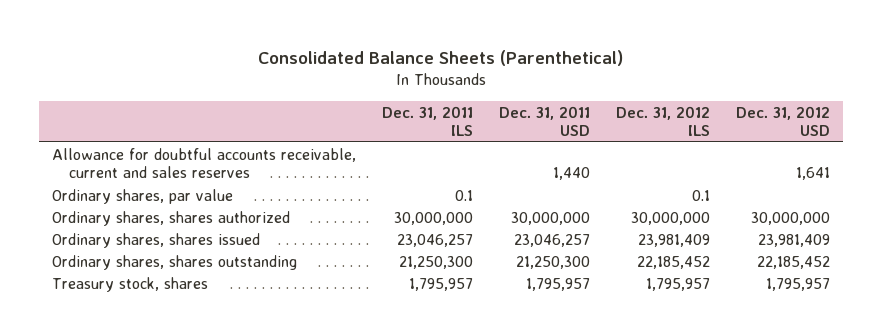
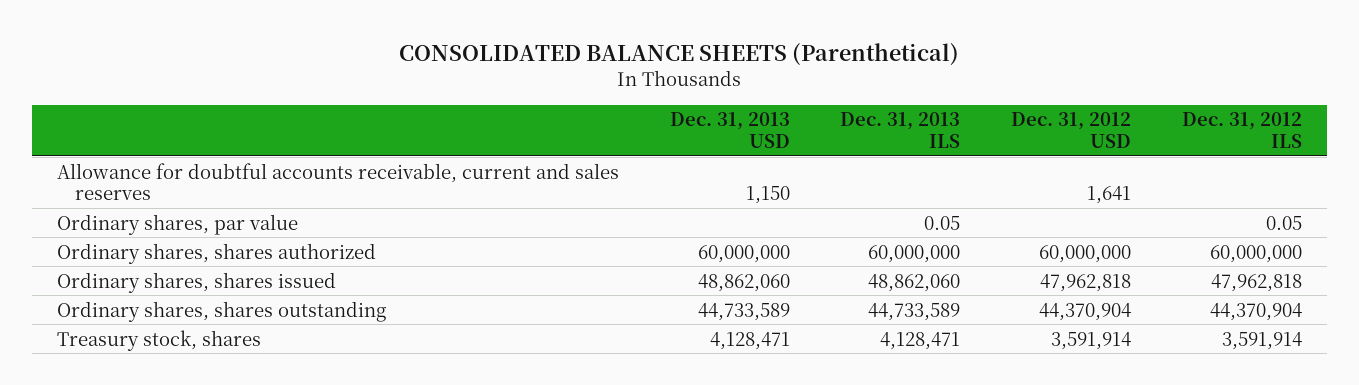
- Consolidated Balance Sheets (Parenthetical)
+ CONSOLIDATED BALANCE SHEETS (Parenthetical)
- | Dec. 31, 2011 ILS | Dec. 31, 2011 USD | Dec. 31, 2012 ILS | Dec. 31, 2012 USD
+ | Dec. 31, 2013 USD | Dec. 31, 2013 ILS | Dec. 31, 2012 USD | Dec. 31, 2012 ILS
- Ordinary shares, par value | 0.1 | | 0.1 |
- Ordinary shares, shares authorized | 30,000,000 | 30,000,000 | 30,000,000 | 30,000,000
- Ordinary shares, shares issued | 23,046,257 | 23,046,257 | 23,981,409 | 23,981,409
- Ordinary shares, shares outstanding | 21,250,300 | 21,250,300 | 22,185,452 | 22,185,452
- Treasury stock, shares | 1,795,957 | 1,795,957 | 1,795,957 | 1,795,957
+ Ordinary shares, par value | | 0.05 | | 0.05
+ Ordinary shares, shares authorized | 60,000,000 | 60,000,000 | 60,000,000 | 60,000,000
+ Ordinary shares, shares issued | 48,862,060 | 48,862,060 | 47,962,818 | 47,962,818
+ Ordinary shares, shares outstanding | 44,733,589 | 44,733,589 | 44,370,904 | 44,370,904
+ Treasury stock, shares | 4,128,471 | 4,128,471 | 3,591,914 | 3,591,914

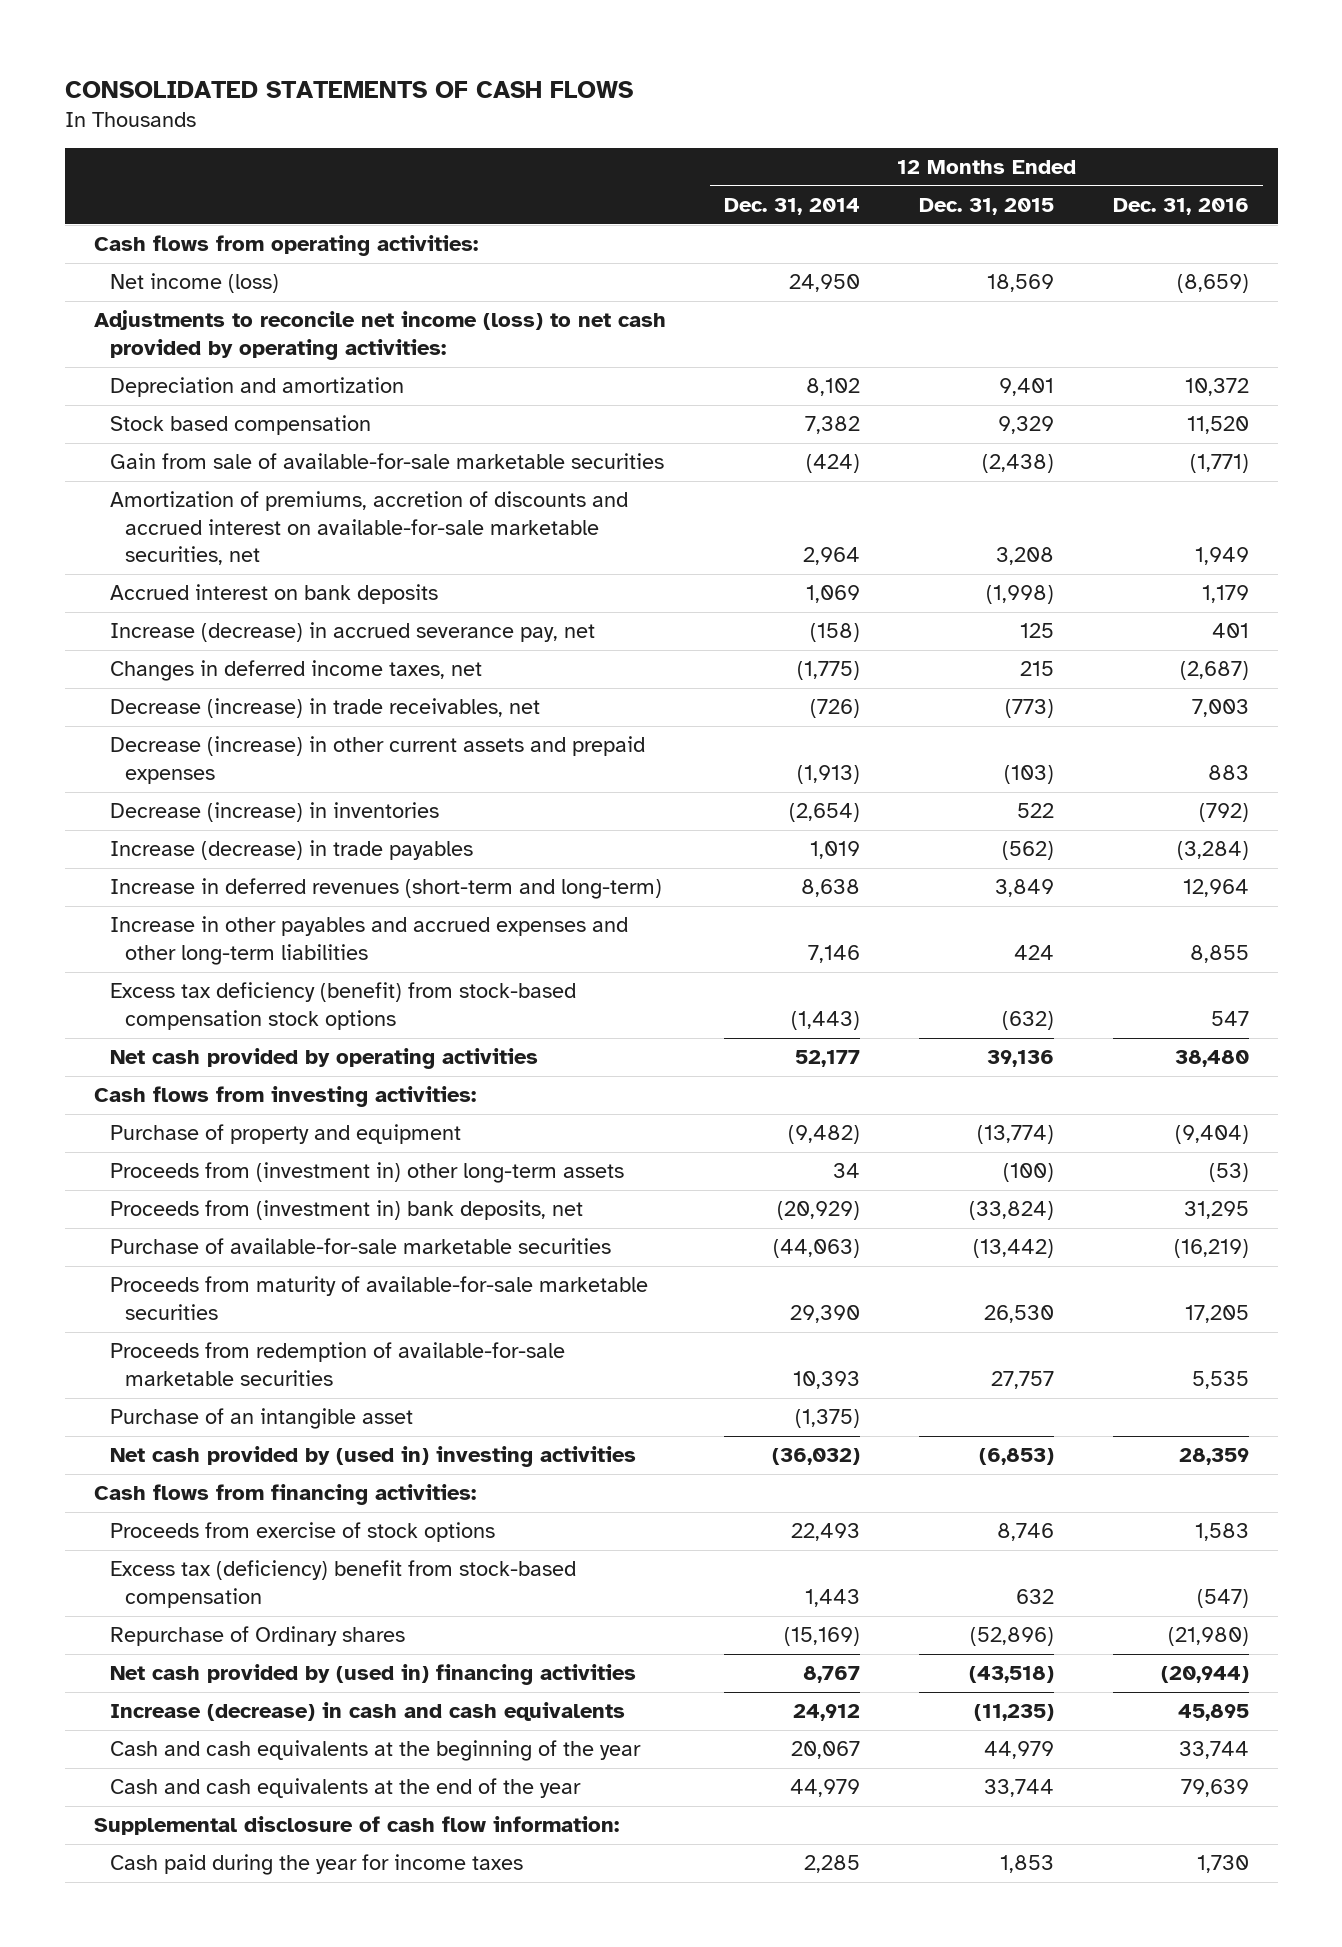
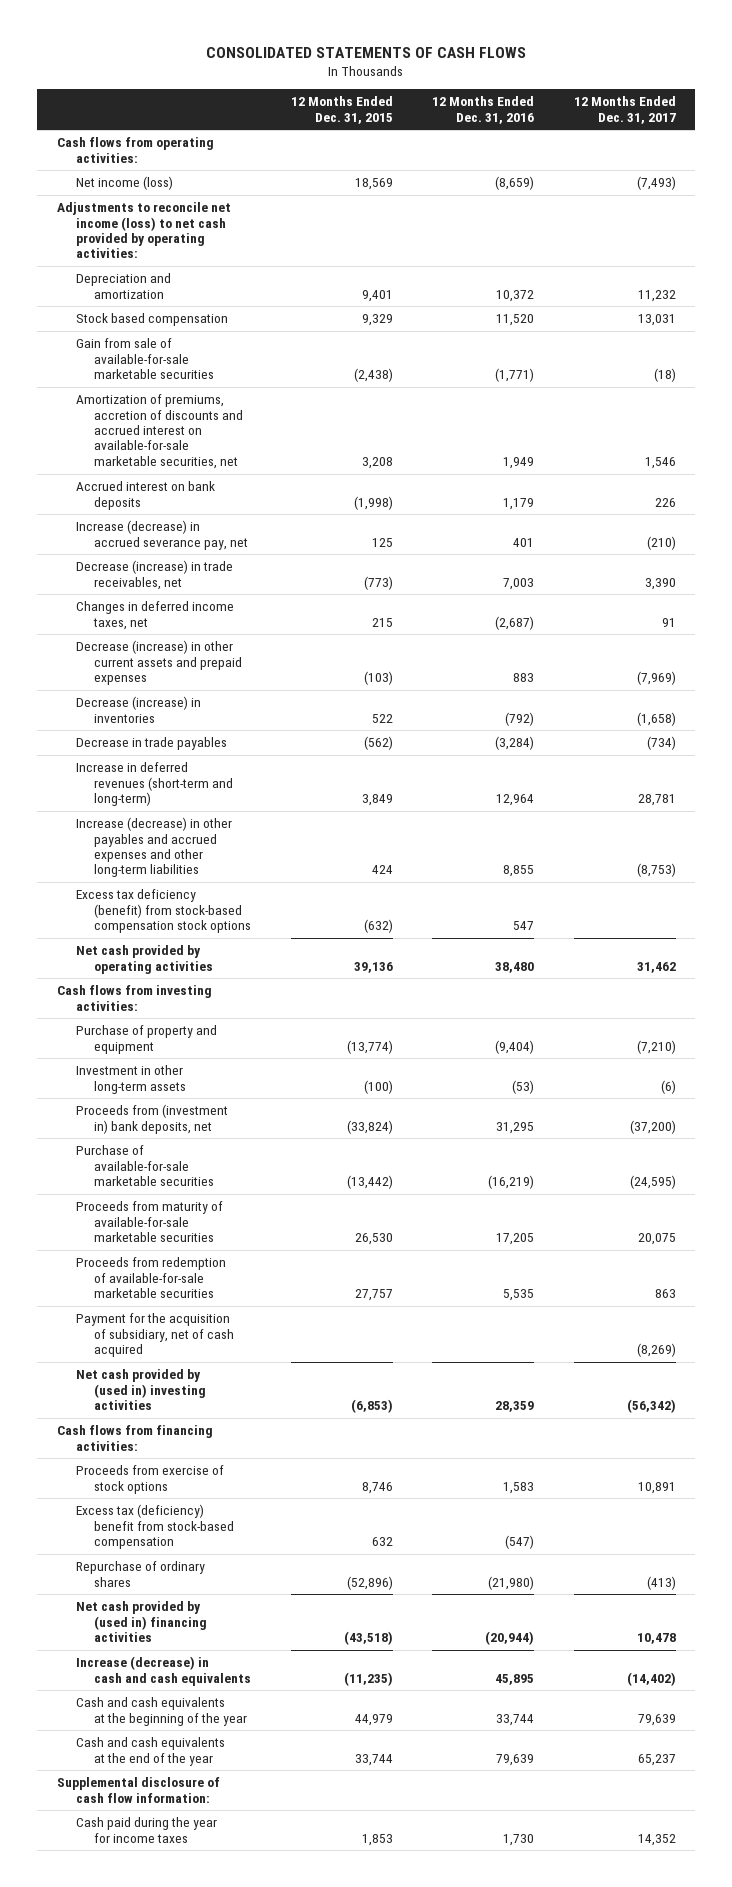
- | 12 Months Ended Dec. 31, 2014 | 12 Months Ended Dec. 31, 2015 | 12 Months Ended Dec. 31, 2016
+ | 12 Months Ended Dec. 31, 2015 | 12 Months Ended Dec. 31, 2016 | 12 Months Ended Dec. 31, 2017
moved down: Changes in deferred income taxes, net | 215 | (2,687) | 91
- Increase (decrease) in trade payables | 1,019 | (562) | (3,284)
+ Decrease in trade payables | (562) | (3,284) | (734)
- Increase in other payables and accrued expenses and other long-term liabilities | 7,146 | 424 | 8,855
+ Increase (decrease) in other payables and accrued expenses and other long-term liabilities | 424 | 8,855 | (8,753)
- Proceeds from (investment in) other long-term assets | 34 | (100) | (53)
+ Investment in other long-term assets | (100) | (53) | (6)
- Purchase of an intangible asset | (1,375) | |
+ Payment for the acquisition of subsidiary, net of cash acquired | | | (8,269)
- Repurchase of Ordinary shares | (15,169) | (52,896) | (21,980)
+ Repurchase of ordinary shares | (52,896) | (21,980) | (413)

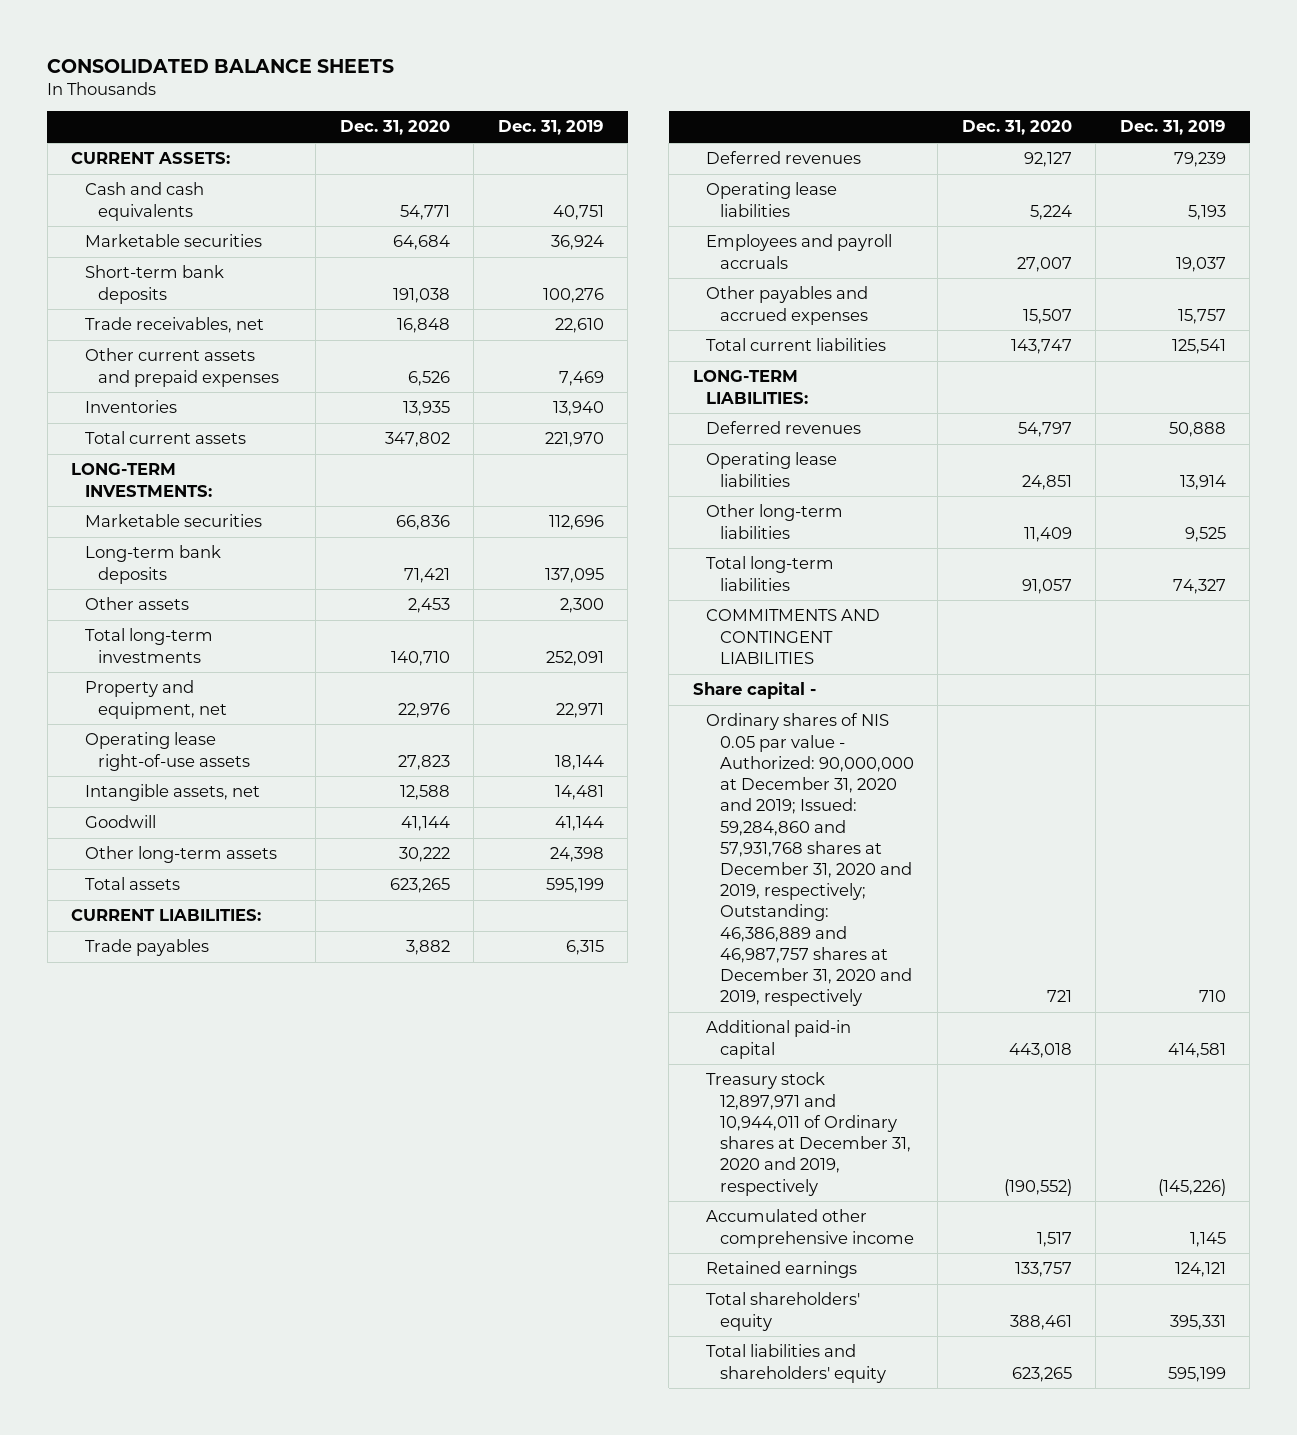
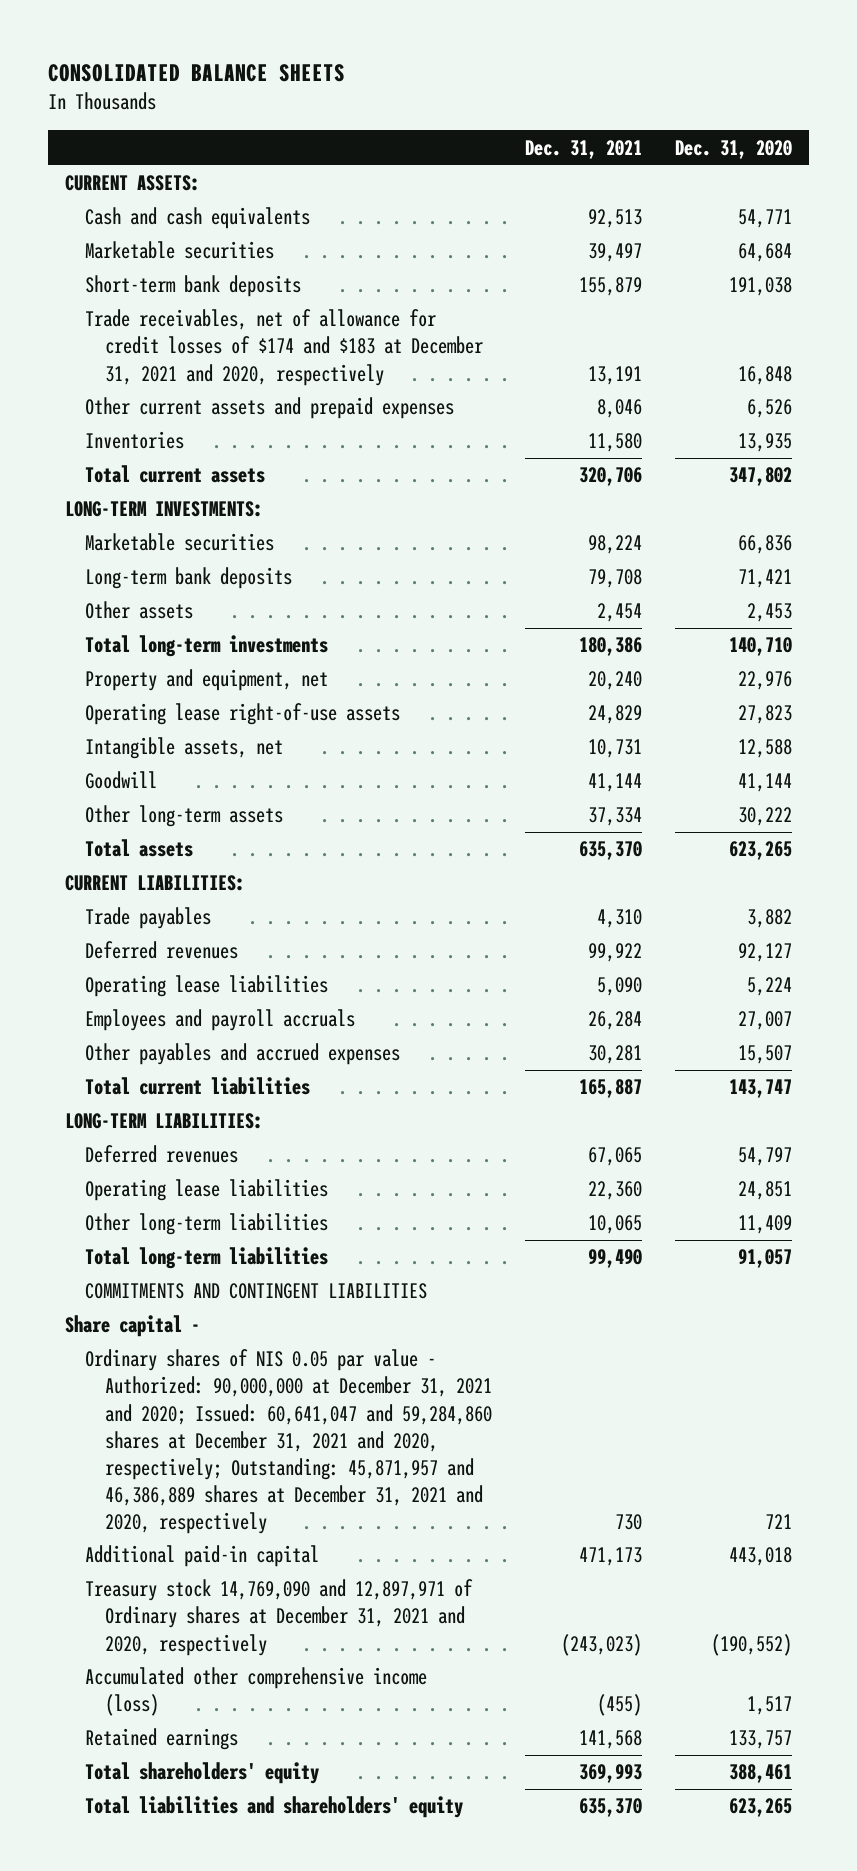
- | Dec. 31, 2020 | Dec. 31, 2019
+ | Dec. 31, 2021 | Dec. 31, 2020
- Trade receivables, net | 16,848 | 22,610
+ Trade receivables, net of allowance for credit losses of $174 and $183 at December 31, 2021 and 2020, respectively | 13,191 | 16,848
- Ordinary shares of NIS 0.05 par value - Authorized: 90,000,000 at December 31, 2020 and 2019; Issued: 59,284,860 and 57,931,768 shares at December 31, 2020 and 2019, respectively; Outstanding: 46,386,889 and 46,987,757 shares at December 31, 2020 and 2019, respectively | 721 | 710
+ Ordinary shares of NIS 0.05 par value - Authorized: 90,000,000 at December 31, 2021 and 2020; Issued: 60,641,047 and 59,284,860 shares at December 31, 2021 and 2020, respectively; Outstanding: 45,871,957 and 46,386,889 shares at December 31, 2021 and 2020, respectively | 730 | 721
- Treasury stock 12,897,971 and 10,944,011 of Ordinary shares at December 31, 2020 and 2019, respectively | (190,552) | (145,226)
- Accumulated other comprehensive income | 1,517 | 1,145
+ Treasury stock 14,769,090 and 12,897,971 of Ordinary shares at December 31, 2021 and 2020, respectively | (243,023) | (190,552)
+ Accumulated other comprehensive income (loss) | (455) | 1,517

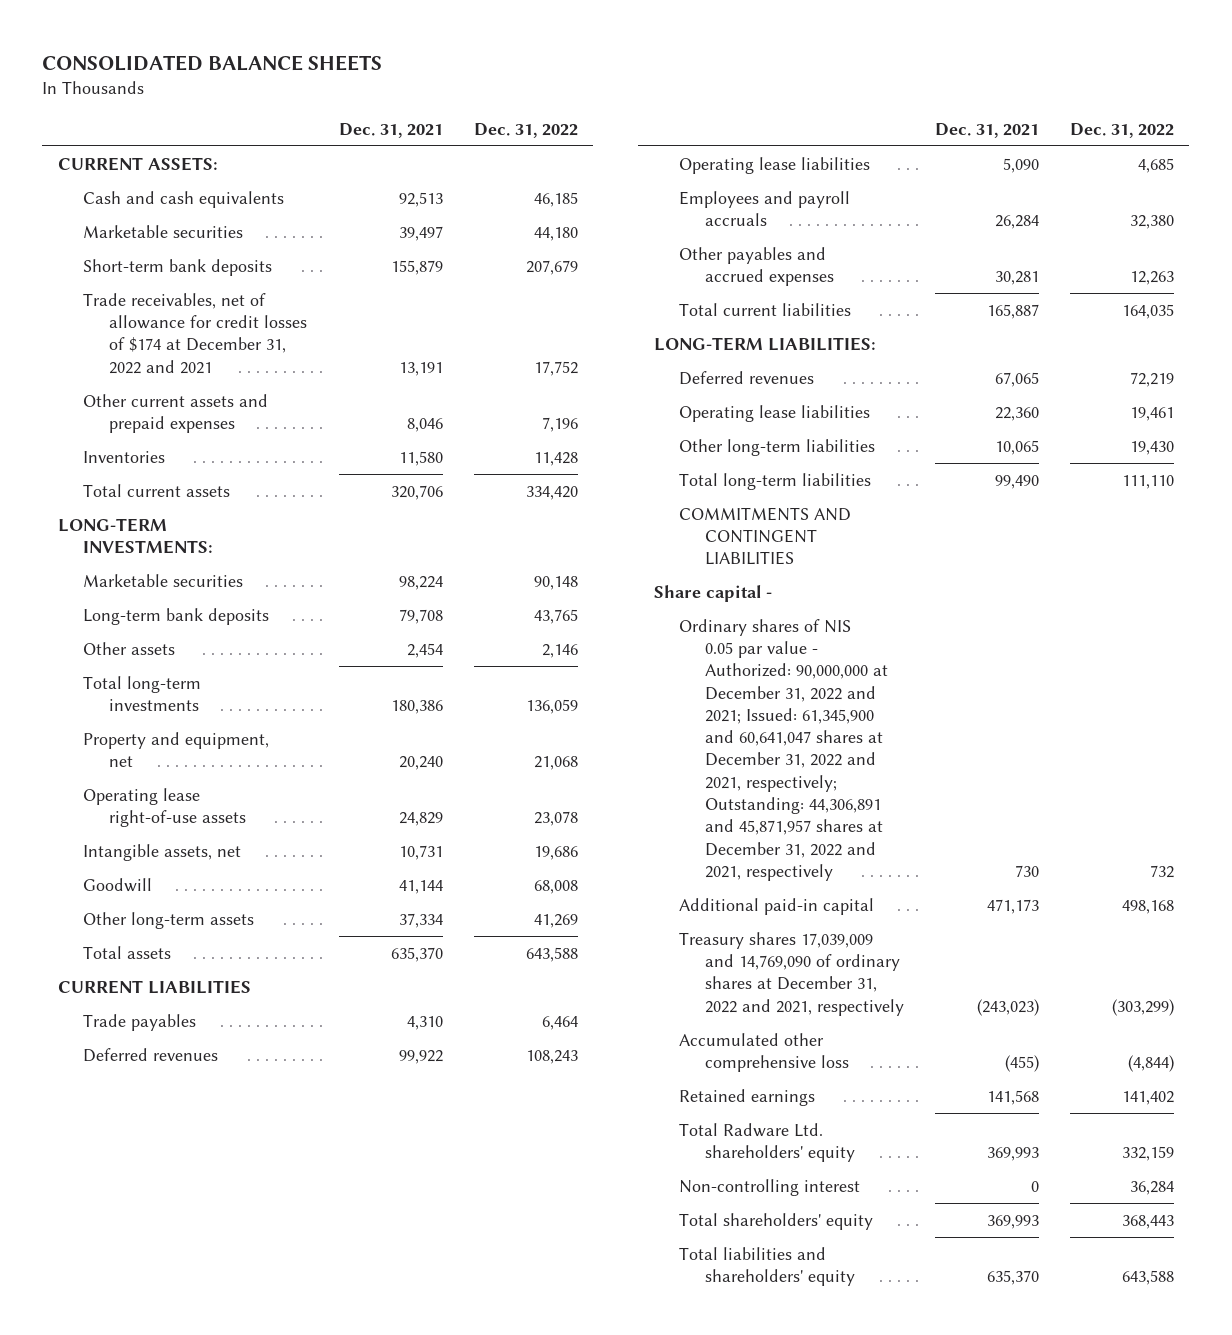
- | Dec. 31, 2021 | Dec. 31, 2020
+ | Dec. 31, 2021 | Dec. 31, 2022
- Trade receivables, net of allowance for credit losses of $174 and $183 at December 31, 2021 and 2020, respectively | 13,191 | 16,848
+ Trade receivables, net of allowance for credit losses of $174 at December 31, 2022 and 2021 | 13,191 | 17,752
- CURRENT LIABILITIES:
+ CURRENT LIABILITIES
- Ordinary shares of NIS 0.05 par value - Authorized: 90,000,000 at December 31, 2021 and 2020; Issued: 60,641,047 and 59,284,860 shares at December 31, 2021 and 2020, respectively; Outstanding: 45,871,957 and 46,386,889 shares at December 31, 2021 and 2020, respectively | 730 | 721
+ Ordinary shares of NIS 0.05 par value - Authorized: 90,000,000 at December 31, 2022 and 2021; Issued: 61,345,900 and 60,641,047 shares at December 31, 2022 and 2021, respectively; Outstanding: 44,306,891 and 45,871,957 shares at December 31, 2022 and 2021, respectively | 730 | 732
- Treasury stock 14,769,090 and 12,897,971 of Ordinary shares at December 31, 2021 and 2020, respectively | (243,023) | (190,552)
- Accumulated other comprehensive income (loss) | (455) | 1,517
+ Treasury shares 17,039,009 and 14,769,090 of ordinary shares at December 31, 2022 and 2021, respectively | (243,023) | (303,299)
+ Accumulated other comprehensive loss | (455) | (4,844)
+ Total Radware Ltd. shareholders' equity | 369,993 | 332,159
+ Non-controlling interest | 0 | 36,284

